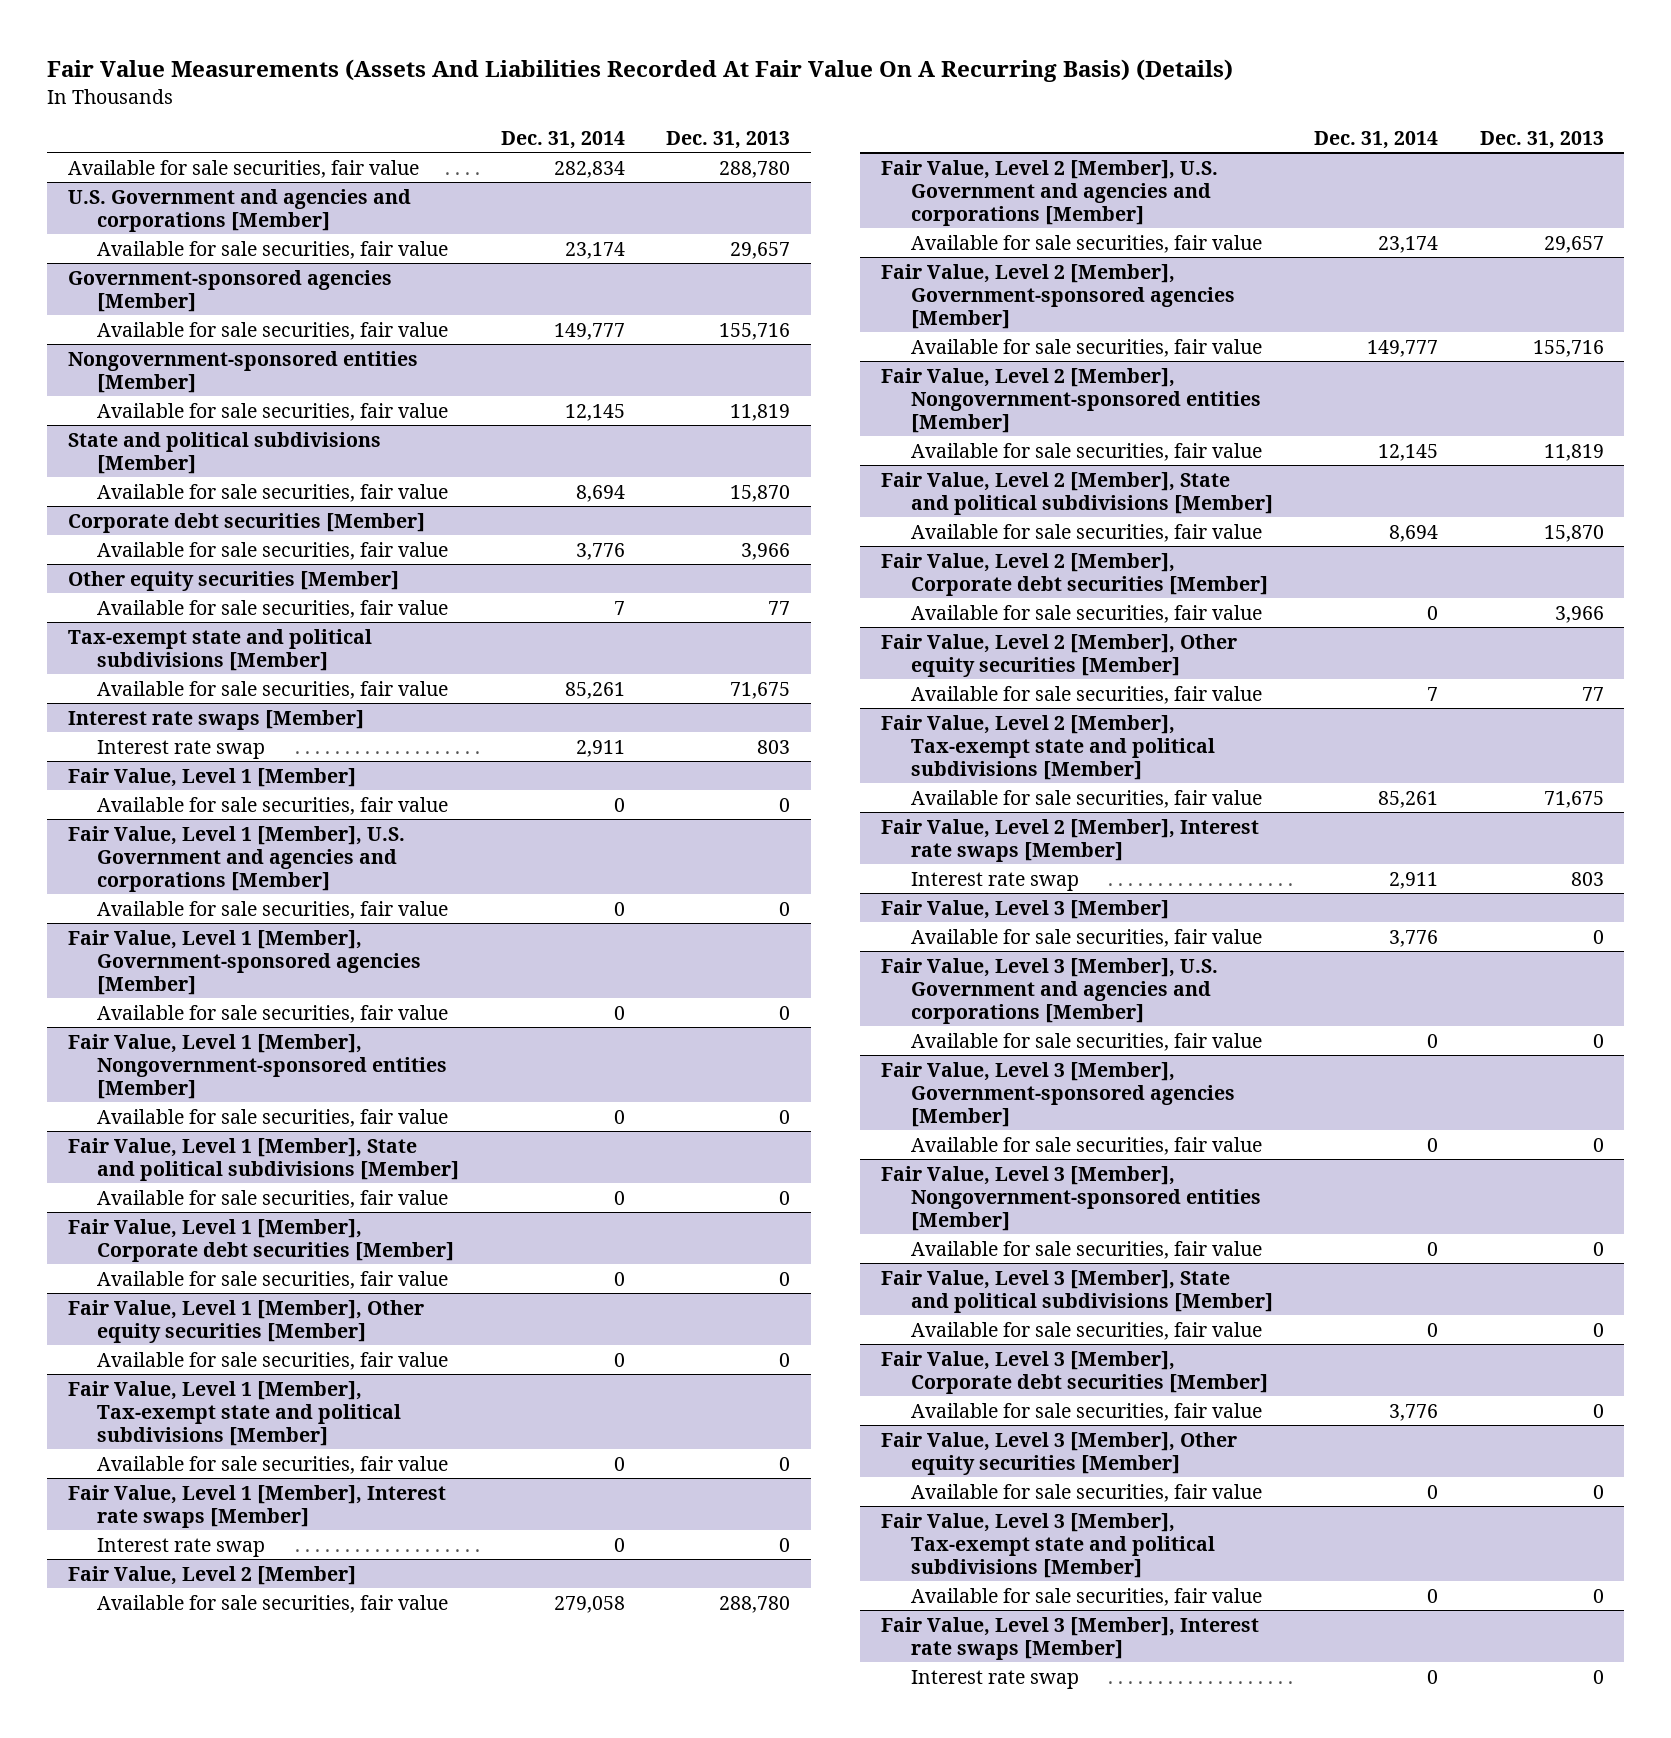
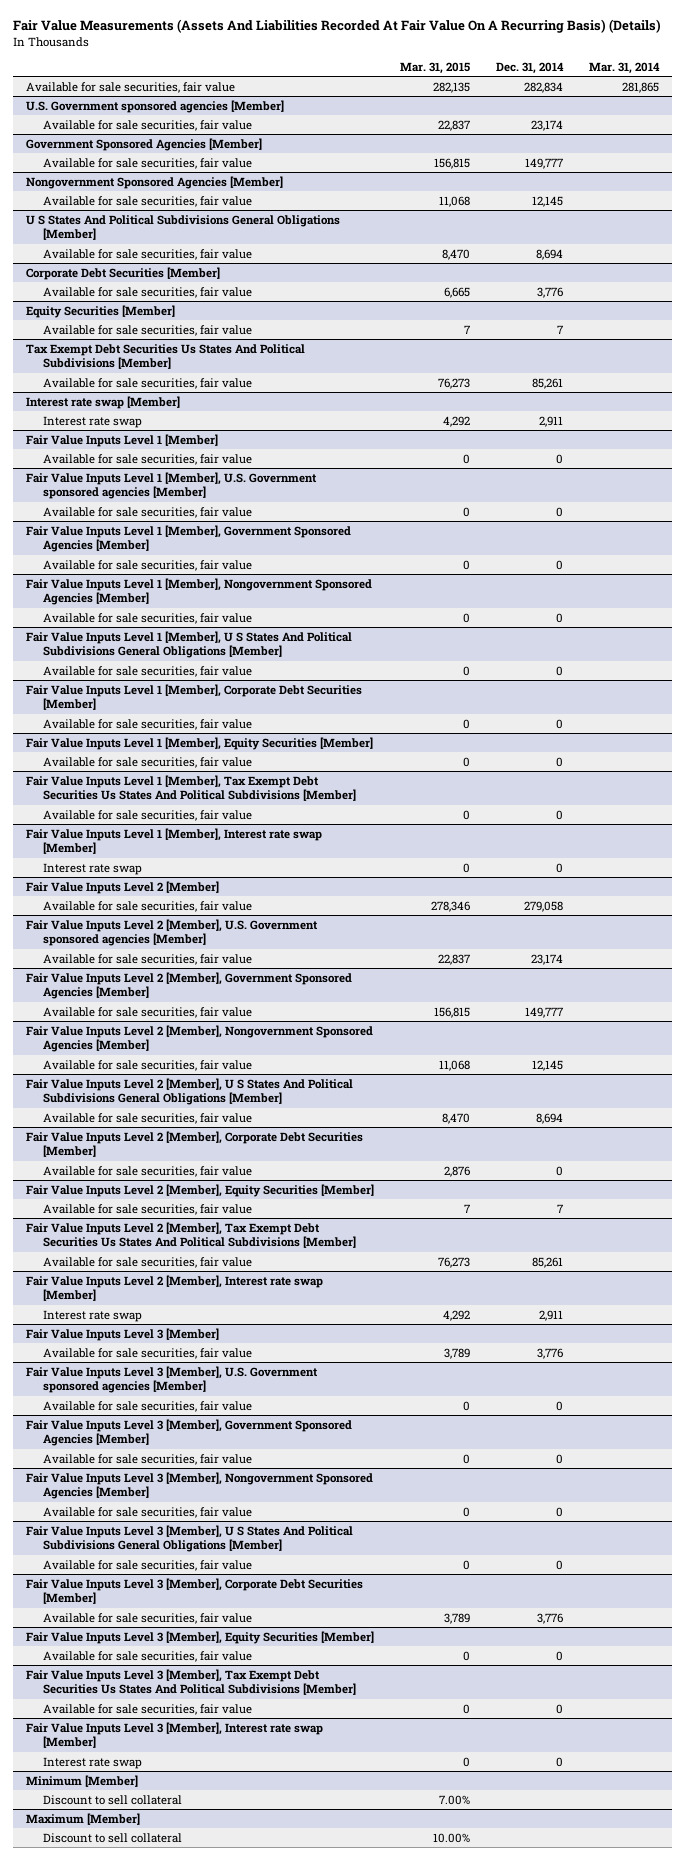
- | Dec. 31, 2014 | Dec. 31, 2013
+ | Mar. 31, 2015 | Dec. 31, 2014 | Mar. 31, 2014
- U.S. Government and agencies and corporations [Member]
+ U.S. Government sponsored agencies [Member]
- Government-sponsored agencies [Member]
+ Government Sponsored Agencies [Member]
- Nongovernment-sponsored entities [Member]
+ Nongovernment Sponsored Agencies [Member]
- State and political subdivisions [Member]
+ U S States And Political Subdivisions General Obligations [Member]
- Corporate debt securities [Member]
+ Corporate Debt Securities [Member]
- Other equity securities [Member]
+ Equity Securities [Member]
- Tax-exempt state and political subdivisions [Member]
+ Tax Exempt Debt Securities Us States And Political Subdivisions [Member]
- Interest rate swaps [Member]
+ Interest rate swap [Member]
- Fair Value, Level 1 [Member]
+ Fair Value Inputs Level 1 [Member]
- Fair Value, Level 1 [Member], U.S. Government and agencies and corporations [Member]
+ Fair Value Inputs Level 1 [Member], U.S. Government sponsored agencies [Member]
- Fair Value, Level 1 [Member], Government-sponsored agencies [Member]
+ Fair Value Inputs Level 1 [Member], Government Sponsored Agencies [Member]
- Fair Value, Level 1 [Member], Nongovernment-sponsored entities [Member]
+ Fair Value Inputs Level 1 [Member], Nongovernment Sponsored Agencies [Member]
- Fair Value, Level 1 [Member], State and political subdivisions [Member]
+ Fair Value Inputs Level 1 [Member], U S States And Political Subdivisions General Obligations [Member]
- Fair Value, Level 1 [Member], Corporate debt securities [Member]
+ Fair Value Inputs Level 1 [Member], Corporate Debt Securities [Member]
- Fair Value, Level 1 [Member], Other equity securities [Member]
+ Fair Value Inputs Level 1 [Member], Equity Securities [Member]
- Fair Value, Level 1 [Member], Tax-exempt state and political subdivisions [Member]
+ Fair Value Inputs Level 1 [Member], Tax Exempt Debt Securities Us States And Political Subdivisions [Member]
- Fair Value, Level 1 [Member], Interest rate swaps [Member]
+ Fair Value Inputs Level 1 [Member], Interest rate swap [Member]
- Fair Value, Level 2 [Member]
+ Fair Value Inputs Level 2 [Member]
- Fair Value, Level 2 [Member], U.S. Government and agencies and corporations [Member]
+ Fair Value Inputs Level 2 [Member], U.S. Government sponsored agencies [Member]
- Fair Value, Level 2 [Member], Government-sponsored agencies [Member]
+ Fair Value Inputs Level 2 [Member], Government Sponsored Agencies [Member]
- Fair Value, Level 2 [Member], Nongovernment-sponsored entities [Member]
+ Fair Value Inputs Level 2 [Member], Nongovernment Sponsored Agencies [Member]
- Fair Value, Level 2 [Member], State and political subdivisions [Member]
+ Fair Value Inputs Level 2 [Member], U S States And Political Subdivisions General Obligations [Member]
- Fair Value, Level 2 [Member], Corporate debt securities [Member]
+ Fair Value Inputs Level 2 [Member], Corporate Debt Securities [Member]
- Fair Value, Level 2 [Member], Other equity securities [Member]
+ Fair Value Inputs Level 2 [Member], Equity Securities [Member]
- Fair Value, Level 2 [Member], Tax-exempt state and political subdivisions [Member]
+ Fair Value Inputs Level 2 [Member], Tax Exempt Debt Securities Us States And Political Subdivisions [Member]
- Fair Value, Level 2 [Member], Interest rate swaps [Member]
+ Fair Value Inputs Level 2 [Member], Interest rate swap [Member]
- Fair Value, Level 3 [Member]
+ Fair Value Inputs Level 3 [Member]
- Fair Value, Level 3 [Member], U.S. Government and agencies and corporations [Member]
+ Fair Value Inputs Level 3 [Member], U.S. Government sponsored agencies [Member]
- Fair Value, Level 3 [Member], Government-sponsored agencies [Member]
+ Fair Value Inputs Level 3 [Member], Government Sponsored Agencies [Member]
- Fair Value, Level 3 [Member], Nongovernment-sponsored entities [Member]
+ Fair Value Inputs Level 3 [Member], Nongovernment Sponsored Agencies [Member]
- Fair Value, Level 3 [Member], State and political subdivisions [Member]
+ Fair Value Inputs Level 3 [Member], U S States And Political Subdivisions General Obligations [Member]
- Fair Value, Level 3 [Member], Corporate debt securities [Member]
+ Fair Value Inputs Level 3 [Member], Corporate Debt Securities [Member]
- Fair Value, Level 3 [Member], Other equity securities [Member]
+ Fair Value Inputs Level 3 [Member], Equity Securities [Member]
- Fair Value, Level 3 [Member], Tax-exempt state and political subdivisions [Member]
+ Fair Value Inputs Level 3 [Member], Tax Exempt Debt Securities Us States And Political Subdivisions [Member]
- Fair Value, Level 3 [Member], Interest rate swaps [Member]
+ Fair Value Inputs Level 3 [Member], Interest rate swap [Member]
+ Minimum [Member]
+ Discount to sell collateral | 7.00% | |
+ Maximum [Member]
+ Discount to sell collateral | 10.00% | |

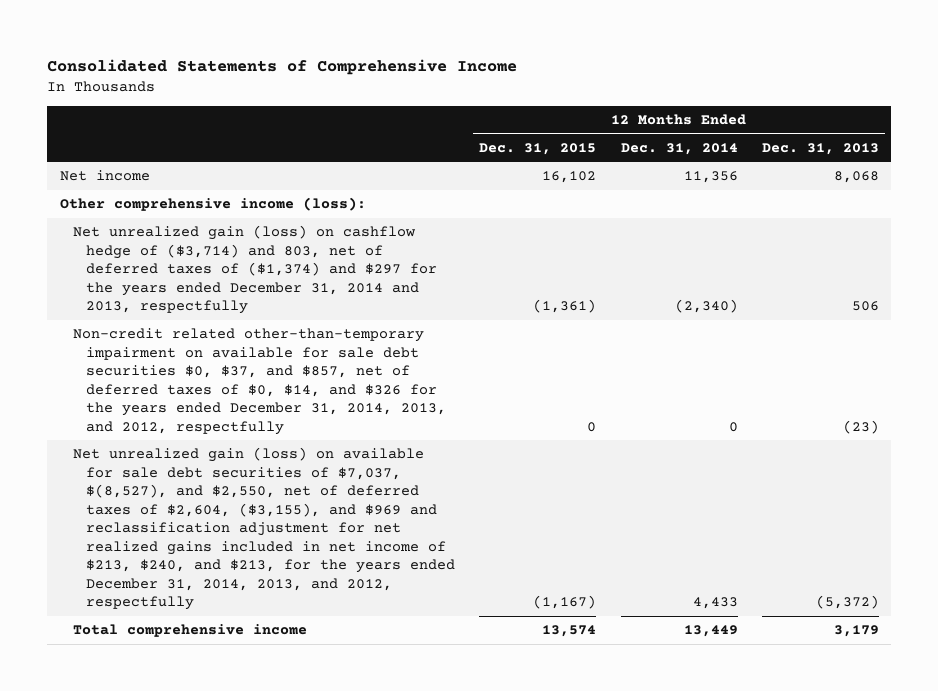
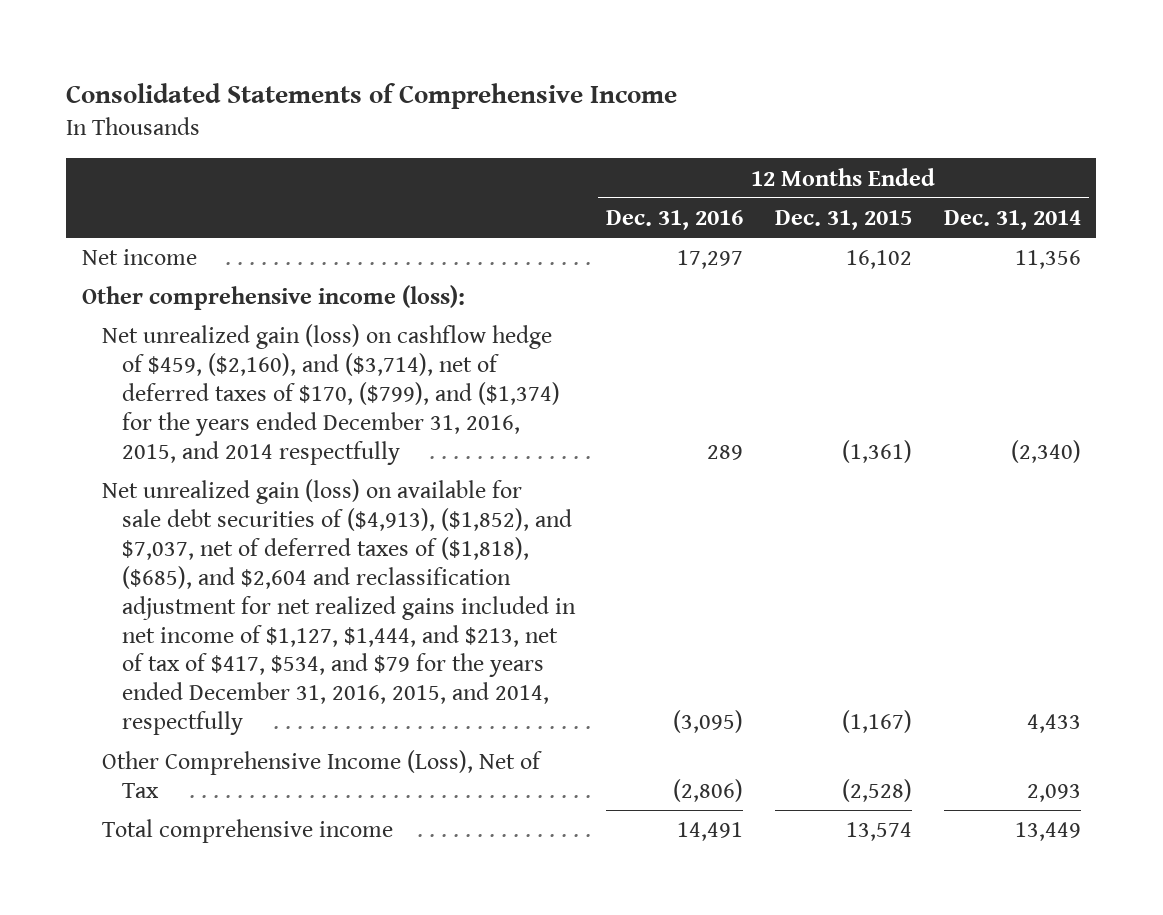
- | 12 Months Ended Dec. 31, 2015 | 12 Months Ended Dec. 31, 2014 | 12 Months Ended Dec. 31, 2013
+ | 12 Months Ended Dec. 31, 2016 | 12 Months Ended Dec. 31, 2015 | 12 Months Ended Dec. 31, 2014
- Net unrealized gain (loss) on cashflow hedge of ($3,714) and 803, net of deferred taxes of ($1,374) and $297 for the years ended December 31, 2014 and 2013, respectfully | (1,361) | (2,340) | 506
- Non-credit related other-than-temporary impairment on available for sale debt securities $0, $37, and $857, net of deferred taxes of $0, $14, and $326 for the years ended December 31, 2014, 2013, and 2012, respectfully | 0 | 0 | (23)
- Net unrealized gain (loss) on available for sale debt securities of $7,037, $(8,527), and $2,550, net of deferred taxes of $2,604, ($3,155), and $969 and reclassification adjustment for net realized gains included in net income of $213, $240, and $213, for the years ended December 31, 2014, 2013, and 2012, respectfully | (1,167) | 4,433 | (5,372)
+ Net unrealized gain (loss) on cashflow hedge of $459, ($2,160), and ($3,714), net of deferred taxes of $170, ($799), and ($1,374) for the years ended December 31, 2016, 2015, and 2014 respectfully | 289 | (1,361) | (2,340)
+ Net unrealized gain (loss) on available for sale debt securities of ($4,913), ($1,852), and $7,037, net of deferred taxes of ($1,818), ($685), and $2,604 and reclassification adjustment for net realized gains included in net income of $1,127, $1,444, and $213, net of tax of $417, $534, and $79 for the years ended December 31, 2016, 2015, and 2014, respectfully | (3,095) | (1,167) | 4,433
+ Other Comprehensive Income (Loss), Net of Tax | (2,806) | (2,528) | 2,093

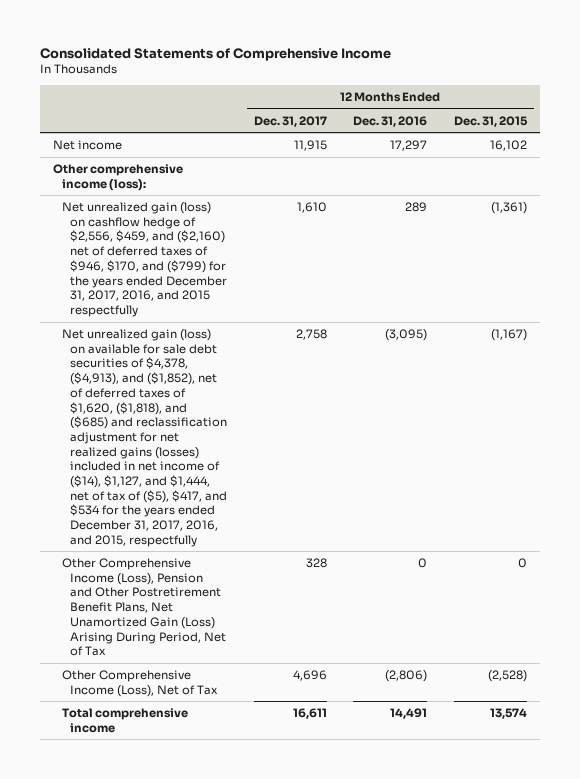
- | 12 Months Ended Dec. 31, 2016 | 12 Months Ended Dec. 31, 2015 | 12 Months Ended Dec. 31, 2014
+ | 12 Months Ended Dec. 31, 2017 | 12 Months Ended Dec. 31, 2016 | 12 Months Ended Dec. 31, 2015
- Net unrealized gain (loss) on cashflow hedge of $459, ($2,160), and ($3,714), net of deferred taxes of $170, ($799), and ($1,374) for the years ended December 31, 2016, 2015, and 2014 respectfully | 289 | (1,361) | (2,340)
- Net unrealized gain (loss) on available for sale debt securities of ($4,913), ($1,852), and $7,037, net of deferred taxes of ($1,818), ($685), and $2,604 and reclassification adjustment for net realized gains included in net income of $1,127, $1,444, and $213, net of tax of $417, $534, and $79 for the years ended December 31, 2016, 2015, and 2014, respectfully | (3,095) | (1,167) | 4,433
+ Net unrealized gain (loss) on cashflow hedge of $2,556, $459, and ($2,160) net of deferred taxes of $946, $170, and ($799) for the years ended December 31, 2017, 2016, and 2015 respectfully | 1,610 | 289 | (1,361)
+ Net unrealized gain (loss) on available for sale debt securities of $4,378, ($4,913), and ($1,852), net of deferred taxes of $1,620, ($1,818), and ($685) and reclassification adjustment for net realized gains (losses) included in net income of ($14), $1,127, and $1,444, net of tax of ($5), $417, and $534 for the years ended December 31, 2017, 2016, and 2015, respectfully | 2,758 | (3,095) | (1,167)
+ Other Comprehensive Income (Loss), Pension and Other Postretirement Benefit Plans, Net Unamortized Gain (Loss) Arising During Period, Net of Tax | 328 | 0 | 0

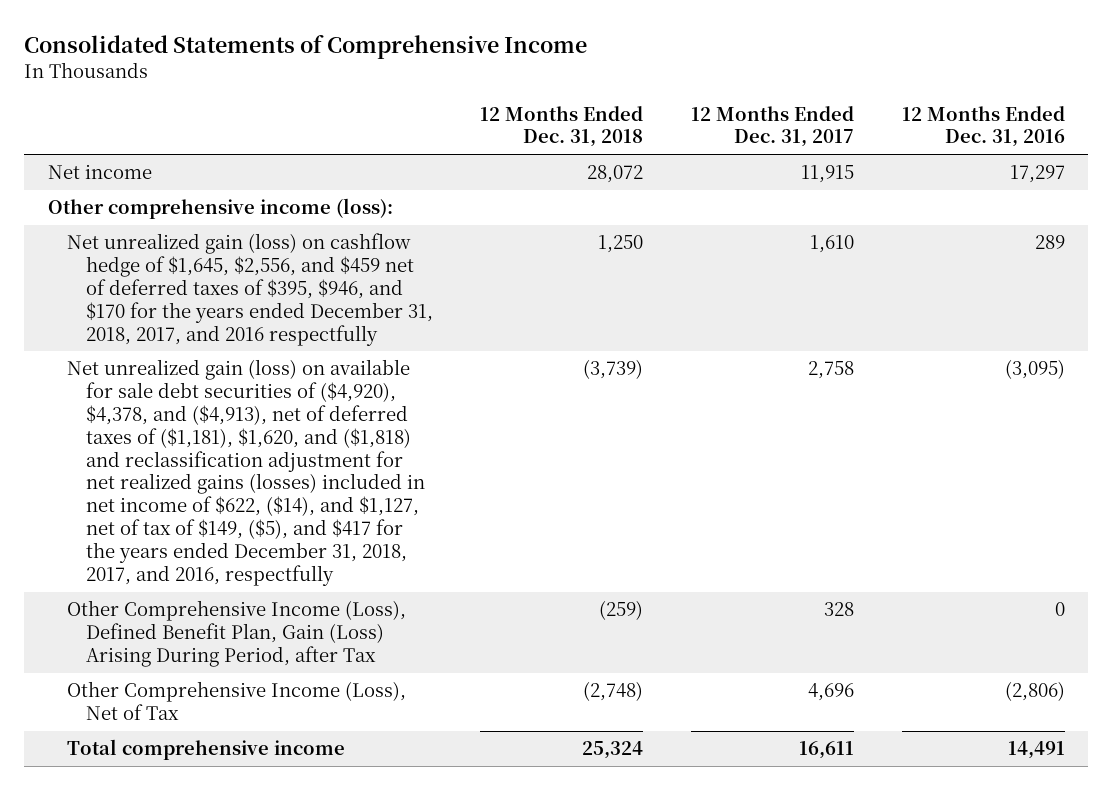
- | 12 Months Ended Dec. 31, 2017 | 12 Months Ended Dec. 31, 2016 | 12 Months Ended Dec. 31, 2015
+ | 12 Months Ended Dec. 31, 2018 | 12 Months Ended Dec. 31, 2017 | 12 Months Ended Dec. 31, 2016
- Net unrealized gain (loss) on cashflow hedge of $2,556, $459, and ($2,160) net of deferred taxes of $946, $170, and ($799) for the years ended December 31, 2017, 2016, and 2015 respectfully | 1,610 | 289 | (1,361)
- Net unrealized gain (loss) on available for sale debt securities of $4,378, ($4,913), and ($1,852), net of deferred taxes of $1,620, ($1,818), and ($685) and reclassification adjustment for net realized gains (losses) included in net income of ($14), $1,127, and $1,444, net of tax of ($5), $417, and $534 for the years ended December 31, 2017, 2016, and 2015, respectfully | 2,758 | (3,095) | (1,167)
- Other Comprehensive Income (Loss), Pension and Other Postretirement Benefit Plans, Net Unamortized Gain (Loss) Arising During Period, Net of Tax | 328 | 0 | 0
+ Net unrealized gain (loss) on cashflow hedge of $1,645, $2,556, and $459 net of deferred taxes of $395, $946, and $170 for the years ended December 31, 2018, 2017, and 2016 respectfully | 1,250 | 1,610 | 289
+ Net unrealized gain (loss) on available for sale debt securities of ($4,920), $4,378, and ($4,913), net of deferred taxes of ($1,181), $1,620, and ($1,818) and reclassification adjustment for net realized gains (losses) included in net income of $622, ($14), and $1,127, net of tax of $149, ($5), and $417 for the years ended December 31, 2018, 2017, and 2016, respectfully | (3,739) | 2,758 | (3,095)
+ Other Comprehensive Income (Loss), Defined Benefit Plan, Gain (Loss) Arising During Period, after Tax | (259) | 328 | 0

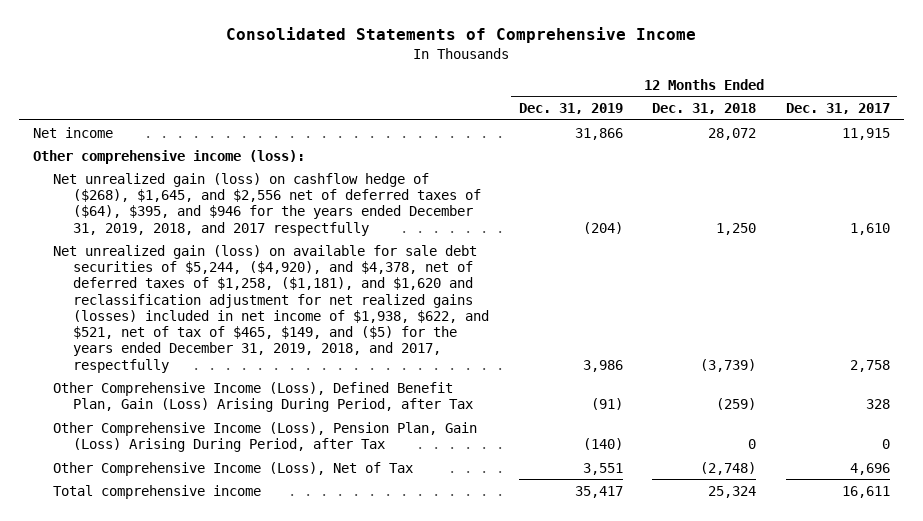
- | 12 Months Ended Dec. 31, 2018 | 12 Months Ended Dec. 31, 2017 | 12 Months Ended Dec. 31, 2016
+ | 12 Months Ended Dec. 31, 2019 | 12 Months Ended Dec. 31, 2018 | 12 Months Ended Dec. 31, 2017
- Net unrealized gain (loss) on cashflow hedge of $1,645, $2,556, and $459 net of deferred taxes of $395, $946, and $170 for the years ended December 31, 2018, 2017, and 2016 respectfully | 1,250 | 1,610 | 289
- Net unrealized gain (loss) on available for sale debt securities of ($4,920), $4,378, and ($4,913), net of deferred taxes of ($1,181), $1,620, and ($1,818) and reclassification adjustment for net realized gains (losses) included in net income of $622, ($14), and $1,127, net of tax of $149, ($5), and $417 for the years ended December 31, 2018, 2017, and 2016, respectfully | (3,739) | 2,758 | (3,095)
+ Net unrealized gain (loss) on cashflow hedge of ($268), $1,645, and $2,556 net of deferred taxes of ($64), $395, and $946 for the years ended December 31, 2019, 2018, and 2017 respectfully | (204) | 1,250 | 1,610
+ Net unrealized gain (loss) on available for sale debt securities of $5,244, ($4,920), and $4,378, net of deferred taxes of $1,258, ($1,181), and $1,620 and reclassification adjustment for net realized gains (losses) included in net income of $1,938, $622, and $521, net of tax of $465, $149, and ($5) for the years ended December 31, 2019, 2018, and 2017, respectfully | 3,986 | (3,739) | 2,758
+ Other Comprehensive Income (Loss), Pension Plan, Gain (Loss) Arising During Period, after Tax | (140) | 0 | 0

